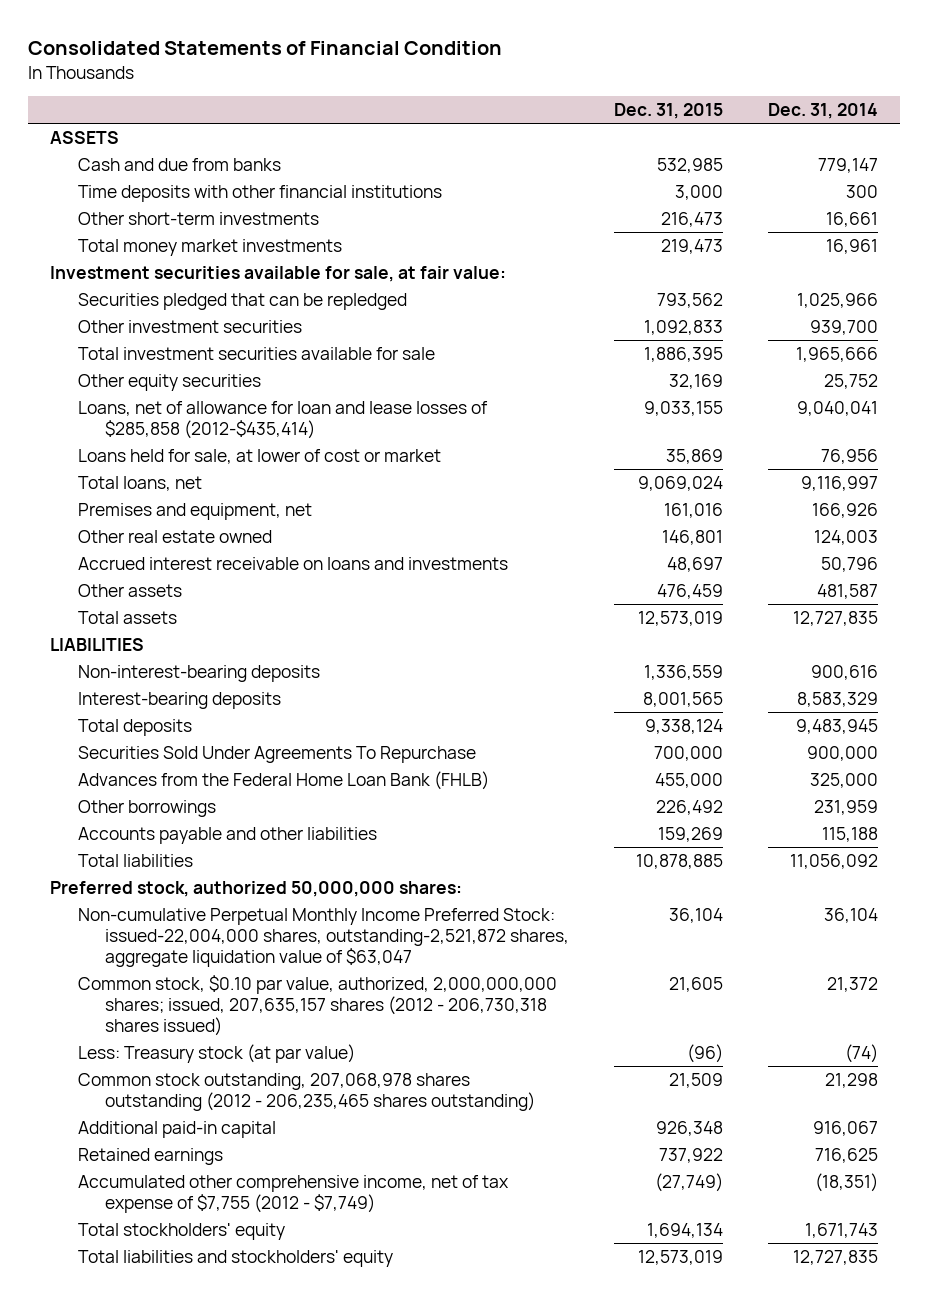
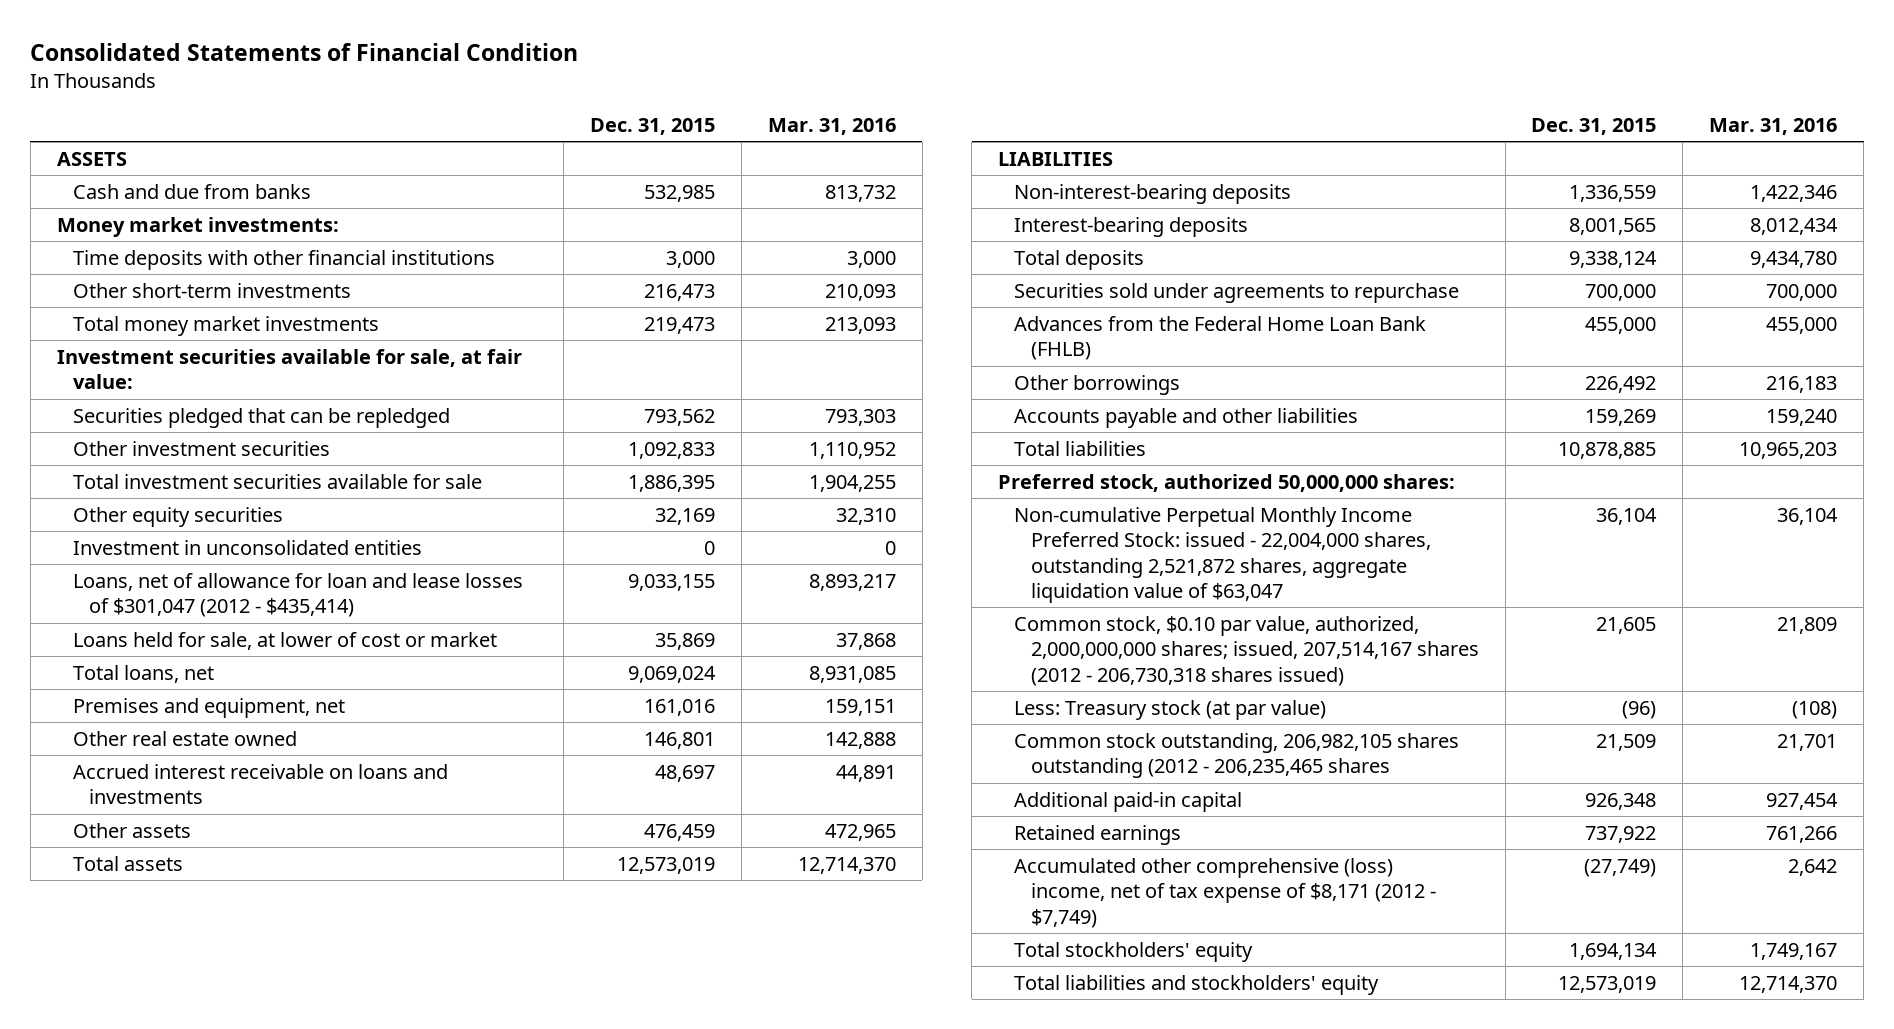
- | Dec. 31, 2015 | Dec. 31, 2014
+ | Dec. 31, 2015 | Mar. 31, 2016
+ Money market investments:
- Loans, net of allowance for loan and lease losses of $285,858 (2012-$435,414) | 9,033,155 | 9,040,041
+ Investment in unconsolidated entities | 0 | 0
+ Loans, net of allowance for loan and lease losses of $301,047 (2012 - $435,414) | 9,033,155 | 8,893,217
- Securities Sold Under Agreements To Repurchase | 700,000 | 900,000
+ Securities sold under agreements to repurchase | 700,000 | 700,000
- Non-cumulative Perpetual Monthly Income Preferred Stock: issued-22,004,000 shares, outstanding-2,521,872 shares, aggregate liquidation value of $63,047 | 36,104 | 36,104
- Common stock, $0.10 par value, authorized, 2,000,000,000 shares; issued, 207,635,157 shares (2012 - 206,730,318 shares issued) | 21,605 | 21,372
+ Non-cumulative Perpetual Monthly Income Preferred Stock: issued - 22,004,000 shares, outstanding 2,521,872 shares, aggregate liquidation value of $63,047 | 36,104 | 36,104
+ Common stock, $0.10 par value, authorized, 2,000,000,000 shares; issued, 207,514,167 shares (2012 - 206,730,318 shares issued) | 21,605 | 21,809
- Common stock outstanding, 207,068,978 shares outstanding (2012 - 206,235,465 shares outstanding) | 21,509 | 21,298
+ Common stock outstanding, 206,982,105 shares outstanding (2012 - 206,235,465 shares | 21,509 | 21,701
- Accumulated other comprehensive income, net of tax expense of $7,755 (2012 - $7,749) | (27,749) | (18,351)
+ Accumulated other comprehensive (loss) income, net of tax expense of $8,171 (2012 - $7,749) | (27,749) | 2,642

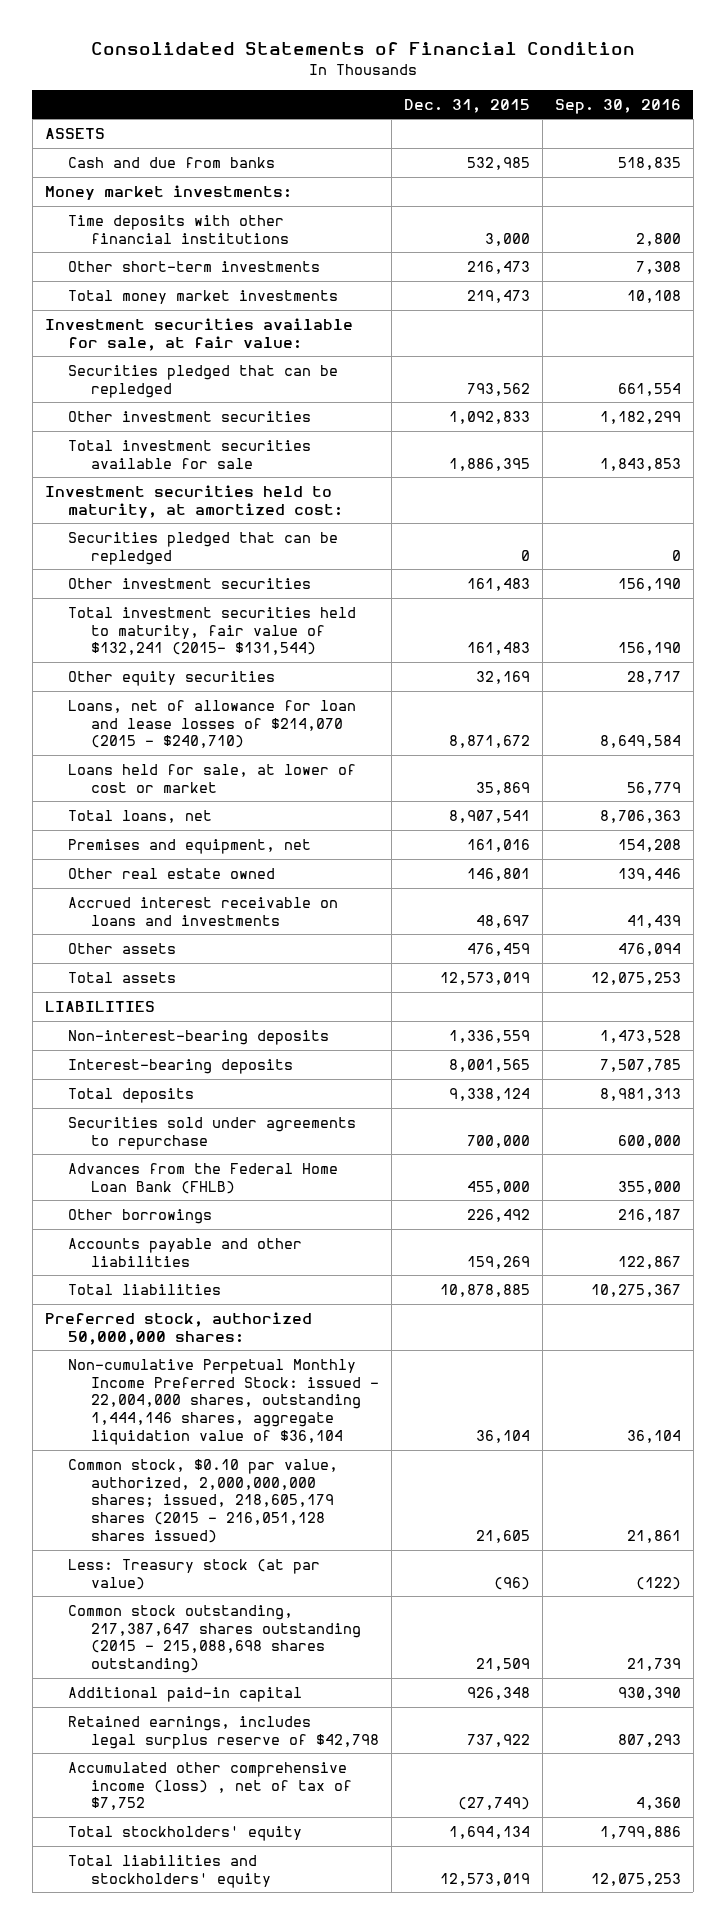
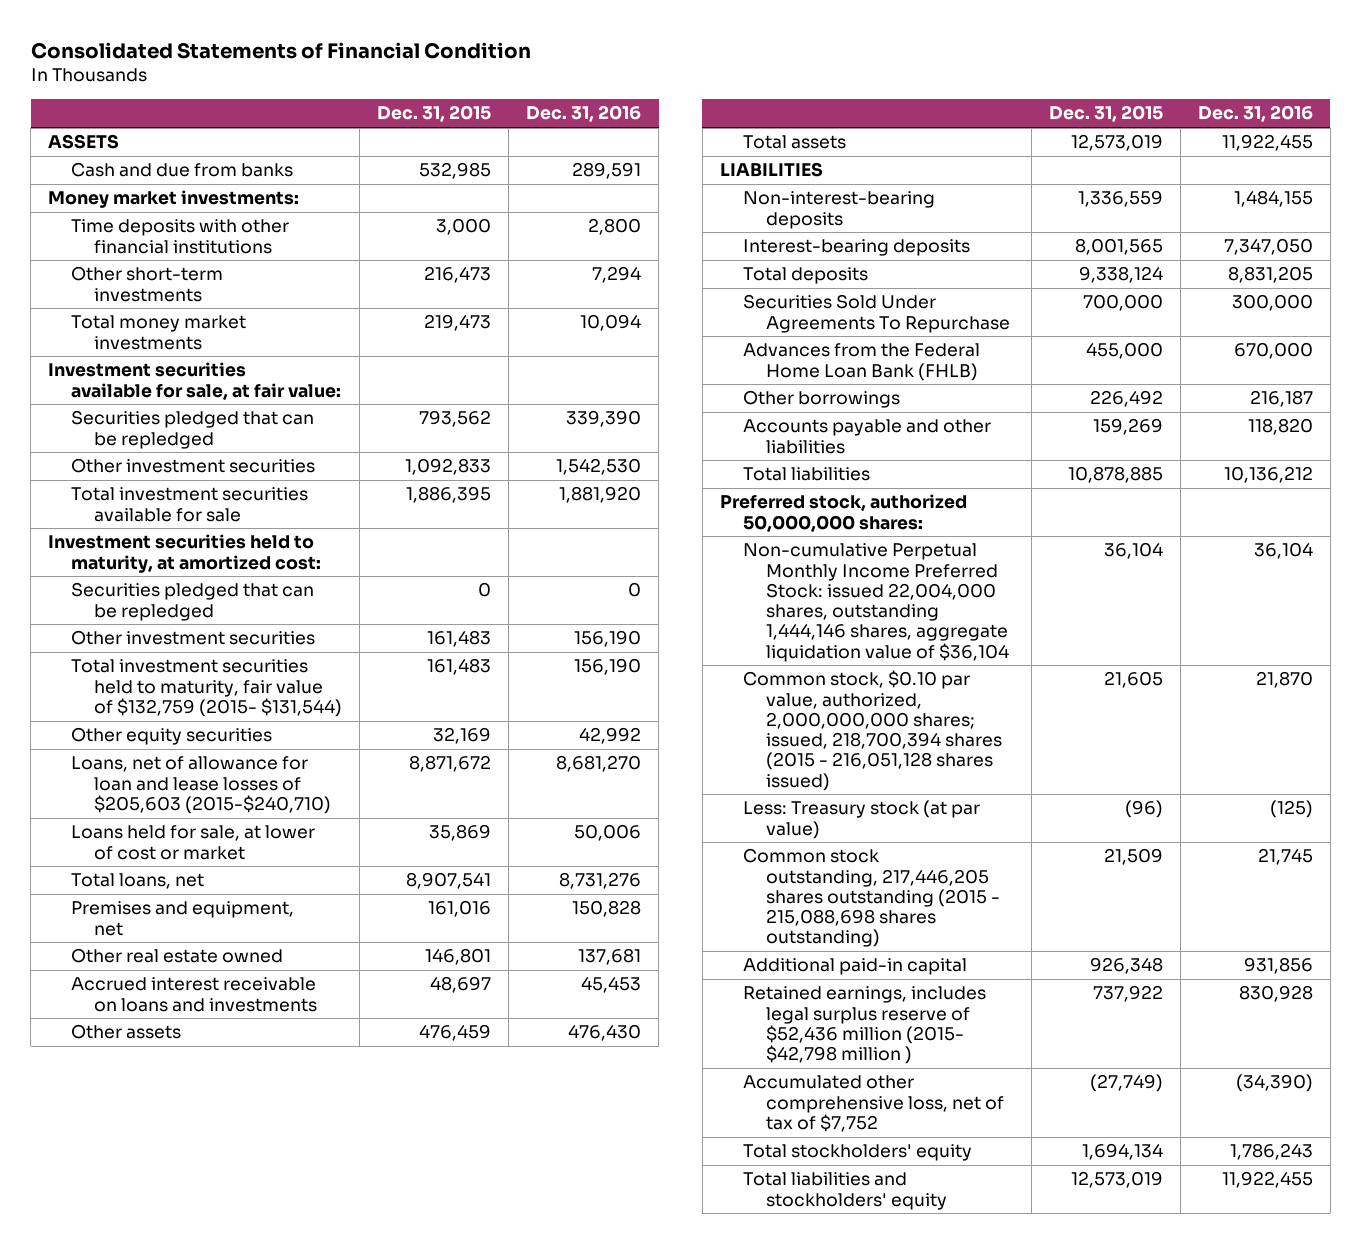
- | Dec. 31, 2015 | Sep. 30, 2016
+ | Dec. 31, 2015 | Dec. 31, 2016
- Total investment securities held to maturity, fair value of $132,241 (2015- $131,544) | 161,483 | 156,190
+ Total investment securities held to maturity, fair value of $132,759 (2015- $131,544) | 161,483 | 156,190
- Loans, net of allowance for loan and lease losses of $214,070 (2015 - $240,710) | 8,871,672 | 8,649,584
+ Loans, net of allowance for loan and lease losses of $205,603 (2015-$240,710) | 8,871,672 | 8,681,270
- Securities sold under agreements to repurchase | 700,000 | 600,000
+ Securities Sold Under Agreements To Repurchase | 700,000 | 300,000
- Non-cumulative Perpetual Monthly Income Preferred Stock: issued - 22,004,000 shares, outstanding 1,444,146 shares, aggregate liquidation value of $36,104 | 36,104 | 36,104
- Common stock, $0.10 par value, authorized, 2,000,000,000 shares; issued, 218,605,179 shares (2015 - 216,051,128 shares issued) | 21,605 | 21,861
+ Non-cumulative Perpetual Monthly Income Preferred Stock: issued 22,004,000 shares, outstanding 1,444,146 shares, aggregate liquidation value of $36,104 | 36,104 | 36,104
+ Common stock, $0.10 par value, authorized, 2,000,000,000 shares; issued, 218,700,394 shares (2015 - 216,051,128 shares issued) | 21,605 | 21,870
- Common stock outstanding, 217,387,647 shares outstanding (2015 - 215,088,698 shares outstanding) | 21,509 | 21,739
+ Common stock outstanding, 217,446,205 shares outstanding (2015 - 215,088,698 shares outstanding) | 21,509 | 21,745
- Retained earnings, includes legal surplus reserve of $42,798 | 737,922 | 807,293
- Accumulated other comprehensive income (loss) , net of tax of $7,752 | (27,749) | 4,360
+ Retained earnings, includes legal surplus reserve of $52,436 million (2015- $42,798 million ) | 737,922 | 830,928
+ Accumulated other comprehensive loss, net of tax of $7,752 | (27,749) | (34,390)

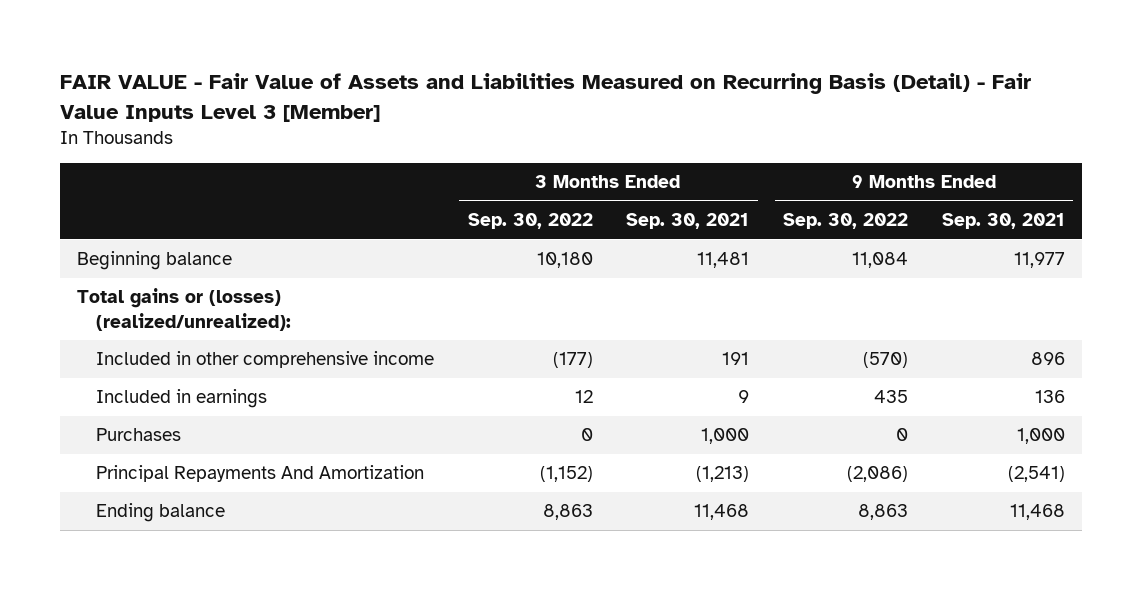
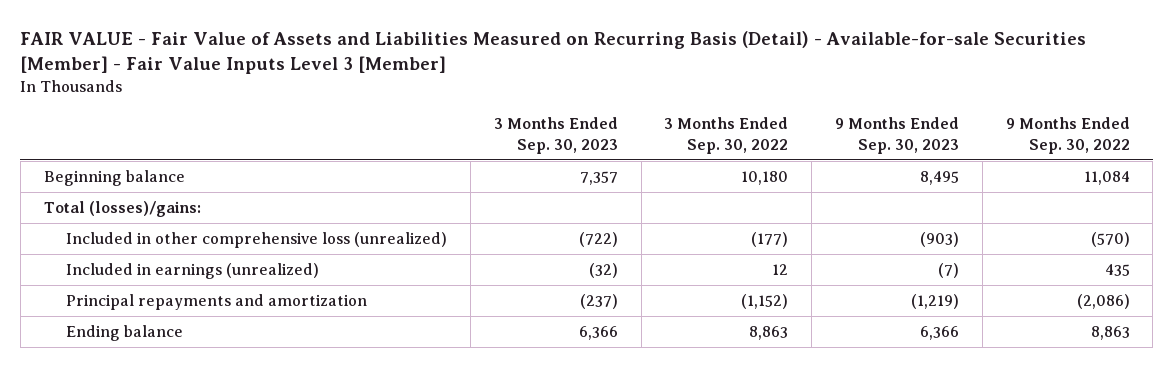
- FAIR VALUE - Fair Value of Assets and Liabilities Measured on Recurring Basis (Detail) - Fair Value Inputs Level 3 [Member]
+ FAIR VALUE - Fair Value of Assets and Liabilities Measured on Recurring Basis (Detail) - Available-for-sale Securities [Member] - Fair Value Inputs Level 3 [Member]
- | 3 Months Ended Sep. 30, 2022 | 3 Months Ended Sep. 30, 2021 | 9 Months Ended Sep. 30, 2022 | 9 Months Ended Sep. 30, 2021
+ | 3 Months Ended Sep. 30, 2023 | 3 Months Ended Sep. 30, 2022 | 9 Months Ended Sep. 30, 2023 | 9 Months Ended Sep. 30, 2022
- Total gains or (losses) (realized/unrealized):
- Included in other comprehensive income | (177) | 191 | (570) | 896
- Included in earnings | 12 | 9 | 435 | 136
- Purchases | 0 | 1,000 | 0 | 1,000
- Principal Repayments And Amortization | (1,152) | (1,213) | (2,086) | (2,541)
+ Total (losses)/gains:
+ Included in other comprehensive loss (unrealized) | (722) | (177) | (903) | (570)
+ Included in earnings (unrealized) | (32) | 12 | (7) | 435
+ Principal repayments and amortization | (237) | (1,152) | (1,219) | (2,086)

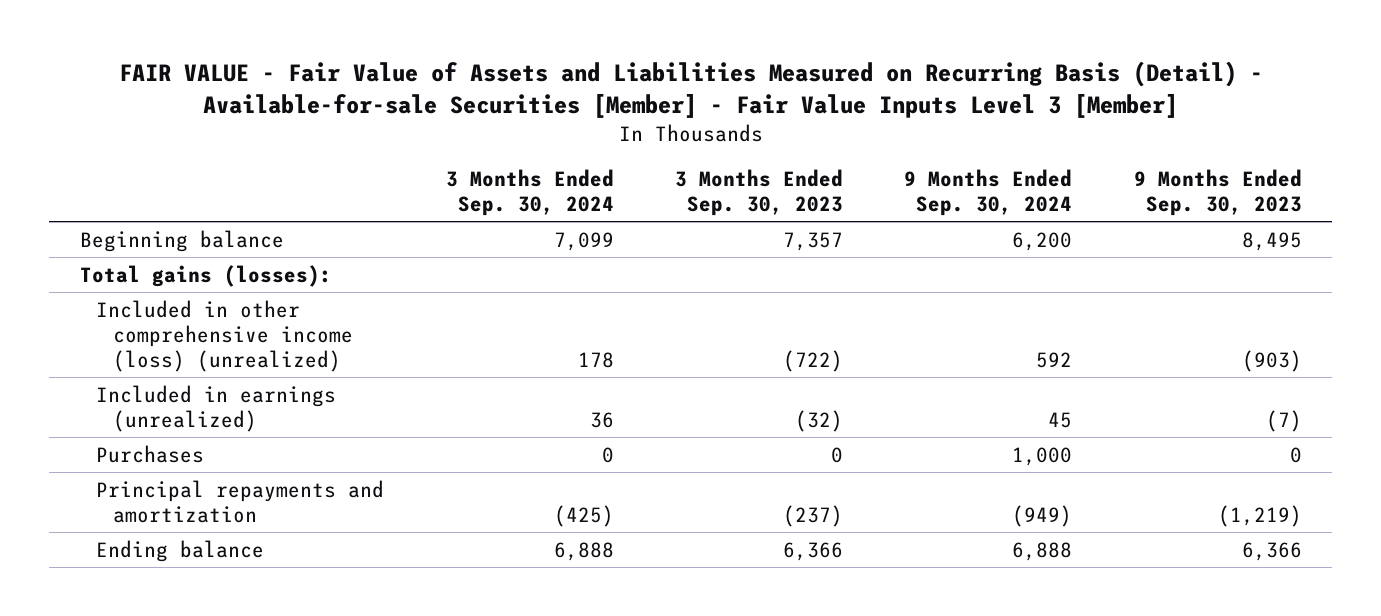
- | 3 Months Ended Sep. 30, 2023 | 3 Months Ended Sep. 30, 2022 | 9 Months Ended Sep. 30, 2023 | 9 Months Ended Sep. 30, 2022
+ | 3 Months Ended Sep. 30, 2024 | 3 Months Ended Sep. 30, 2023 | 9 Months Ended Sep. 30, 2024 | 9 Months Ended Sep. 30, 2023
- Total (losses)/gains:
- Included in other comprehensive loss (unrealized) | (722) | (177) | (903) | (570)
+ Total gains (losses):
+ Included in other comprehensive income (loss) (unrealized) | 178 | (722) | 592 | (903)
+ Purchases | 0 | 0 | 1,000 | 0

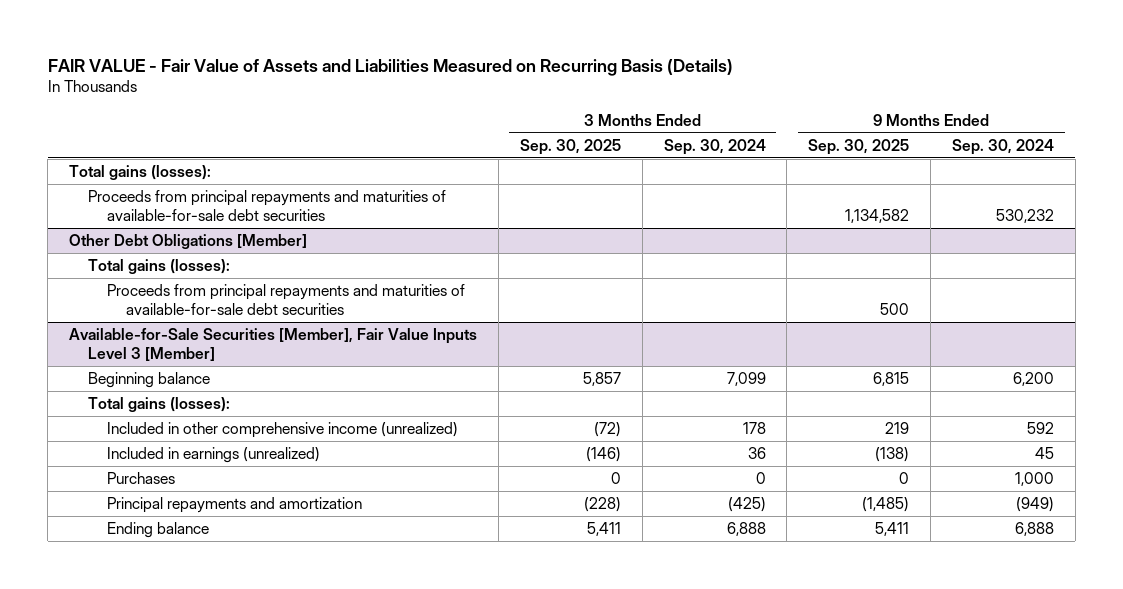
- FAIR VALUE - Fair Value of Assets and Liabilities Measured on Recurring Basis (Detail) - Available-for-sale Securities [Member] - Fair Value Inputs Level 3 [Member]
+ FAIR VALUE - Fair Value of Assets and Liabilities Measured on Recurring Basis (Details)
- | 3 Months Ended Sep. 30, 2024 | 3 Months Ended Sep. 30, 2023 | 9 Months Ended Sep. 30, 2024 | 9 Months Ended Sep. 30, 2023
+ | 3 Months Ended Sep. 30, 2025 | 3 Months Ended Sep. 30, 2024 | 9 Months Ended Sep. 30, 2025 | 9 Months Ended Sep. 30, 2024
+ Total gains (losses):
+ Proceeds from principal repayments and maturities of available-for-sale debt securities | | | 1,134,582 | 530,232
+ Other Debt Obligations [Member]
+ Total gains (losses):
+ Proceeds from principal repayments and maturities of available-for-sale debt securities | | | 500 |
+ Available-for-Sale Securities [Member], Fair Value Inputs Level 3 [Member]
- Included in other comprehensive income (loss) (unrealized) | 178 | (722) | 592 | (903)
+ Included in other comprehensive income (unrealized) | (72) | 178 | 219 | 592

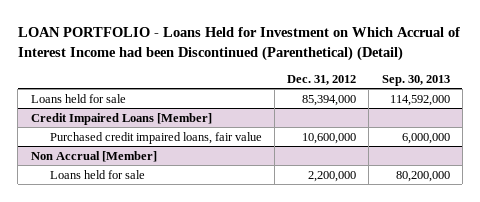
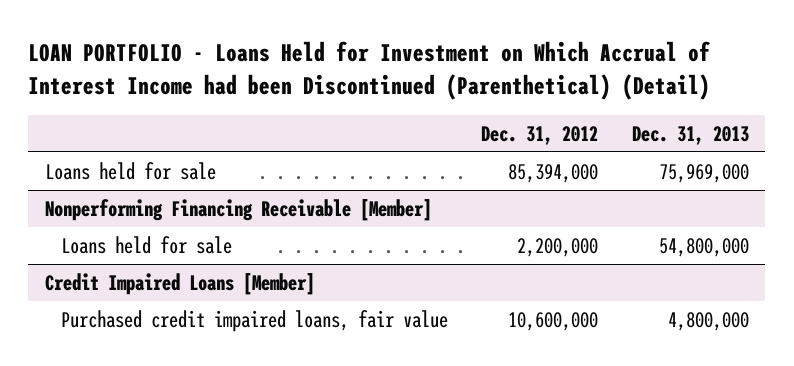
- | Dec. 31, 2012 | Sep. 30, 2013
+ | Dec. 31, 2012 | Dec. 31, 2013
+ Nonperforming Financing Receivable [Member]
+ Loans held for sale | 2,200,000 | 54,800,000
- Non Accrual [Member]
- Loans held for sale | 2,200,000 | 80,200,000

